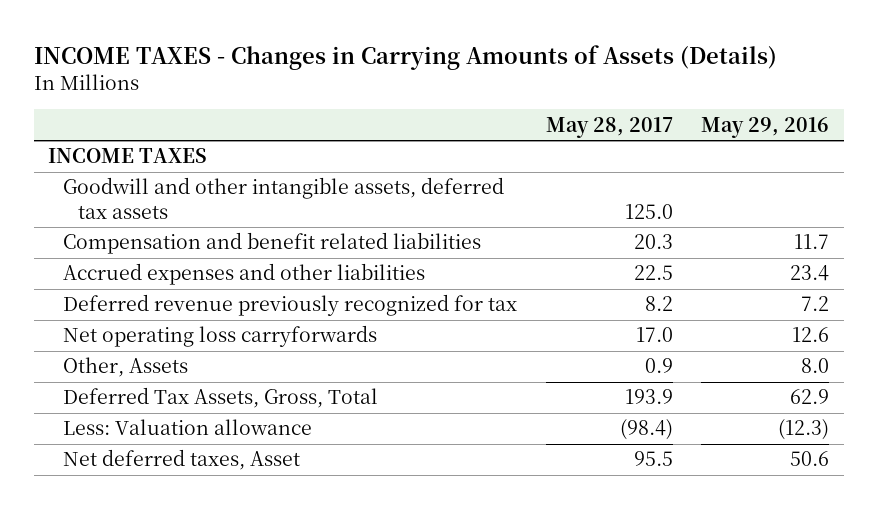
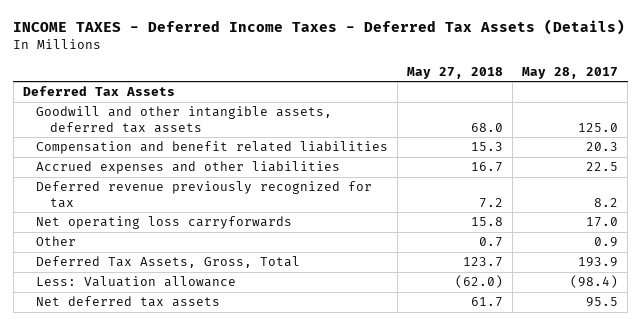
- INCOME TAXES - Changes in Carrying Amounts of Assets (Details)
+ INCOME TAXES - Deferred Income Taxes - Deferred Tax Assets (Details)
- | May 28, 2017 | May 29, 2016
+ | May 27, 2018 | May 28, 2017
- INCOME TAXES
+ Deferred Tax Assets
- Other, Assets | 0.9 | 8.0
+ Other | 0.7 | 0.9
- Net deferred taxes, Asset | 95.5 | 50.6
+ Net deferred tax assets | 61.7 | 95.5

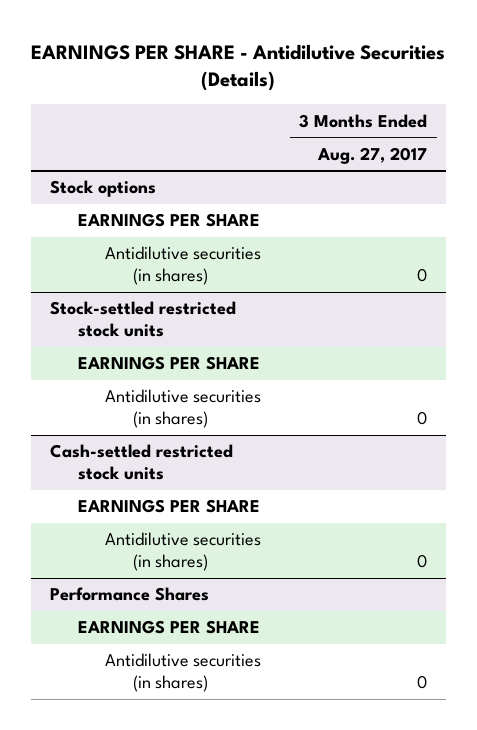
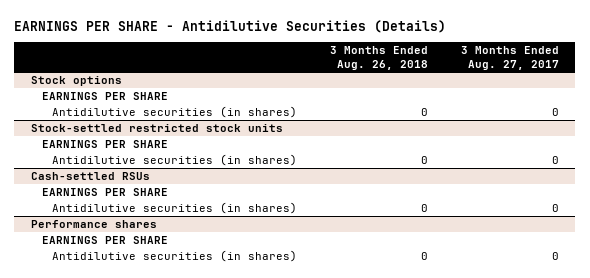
- | 3 Months Ended Aug. 27, 2017
+ | 3 Months Ended Aug. 26, 2018 | 3 Months Ended Aug. 27, 2017
- Cash-settled restricted stock units
+ Cash-settled RSUs
- Performance Shares
+ Performance shares

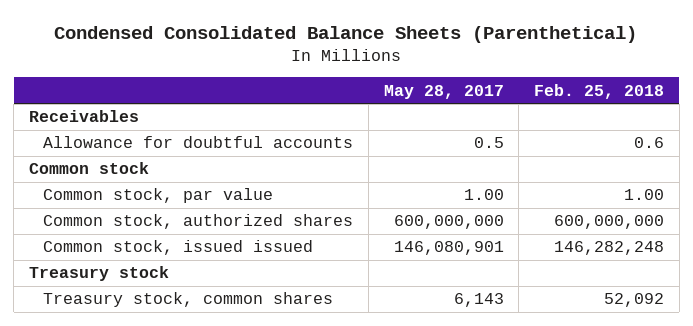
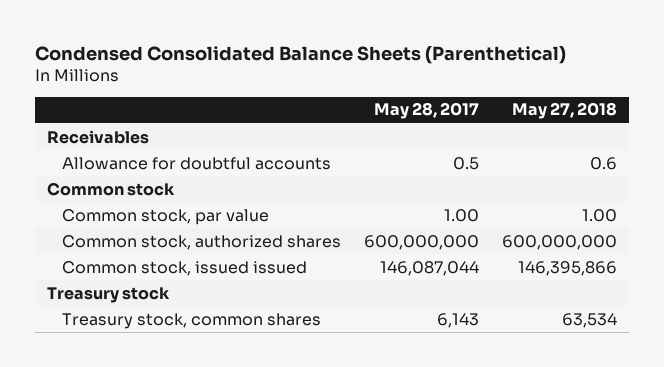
- | May 28, 2017 | Feb. 25, 2018
+ | May 28, 2017 | May 27, 2018
- Common stock, issued issued | 146,080,901 | 146,282,248
+ Common stock, issued issued | 146,087,044 | 146,395,866

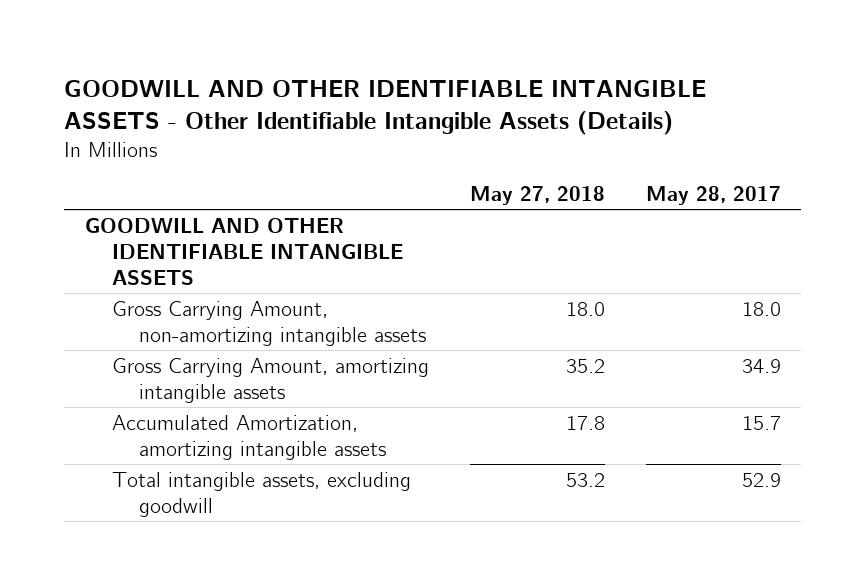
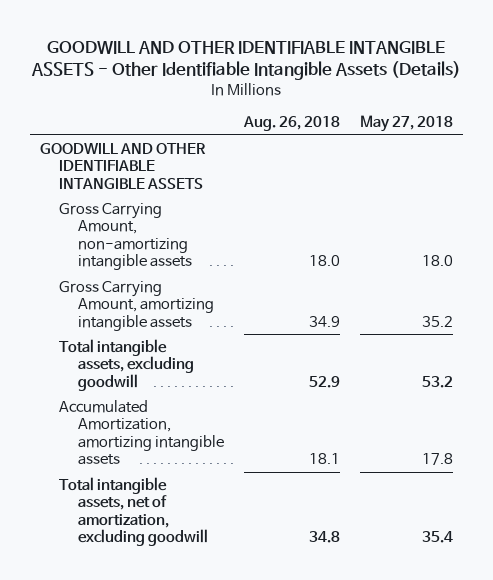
- | May 27, 2018 | May 28, 2017
+ | Aug. 26, 2018 | May 27, 2018
moved down: Accumulated Amortization, amortizing intangible assets | 18.1 | 17.8
+ Total intangible assets, net of amortization, excluding goodwill | 34.8 | 35.4

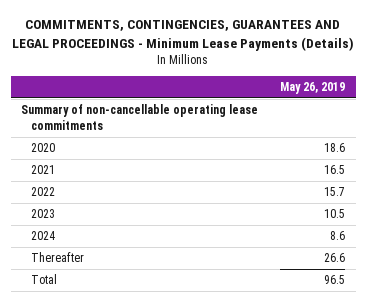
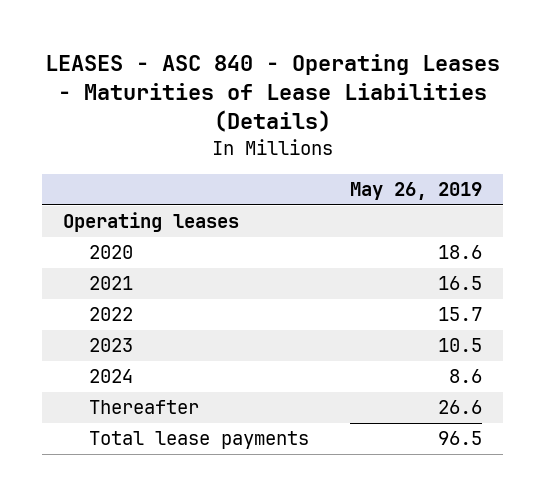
- COMMITMENTS, CONTINGENCIES, GUARANTEES AND LEGAL PROCEEDINGS - Minimum Lease Payments (Details)
+ LEASES - ASC 840 - Operating Leases - Maturities of Lease Liabilities (Details)
- Summary of non-cancellable operating lease commitments
+ Operating leases
- Total | 96.5
+ Total lease payments | 96.5

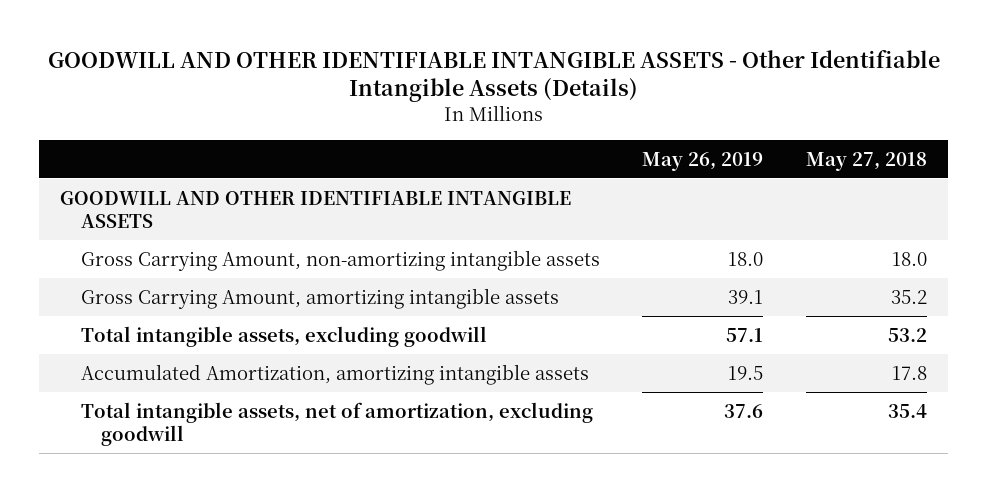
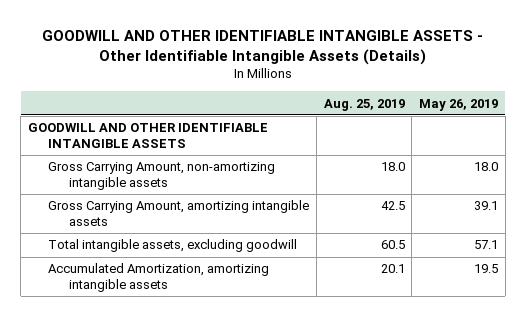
- | May 26, 2019 | May 27, 2018
+ | Aug. 25, 2019 | May 26, 2019
- Total intangible assets, net of amortization, excluding goodwill | 37.6 | 35.4

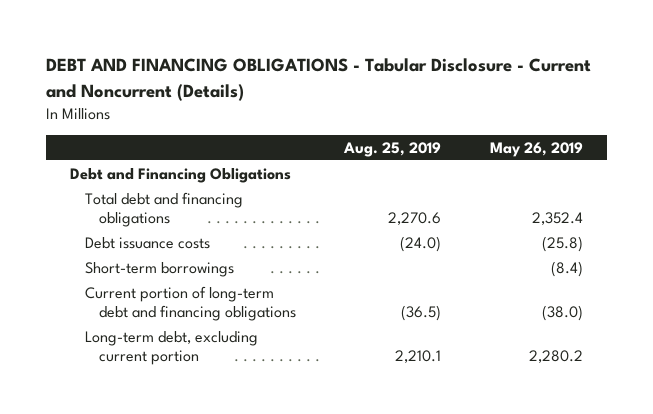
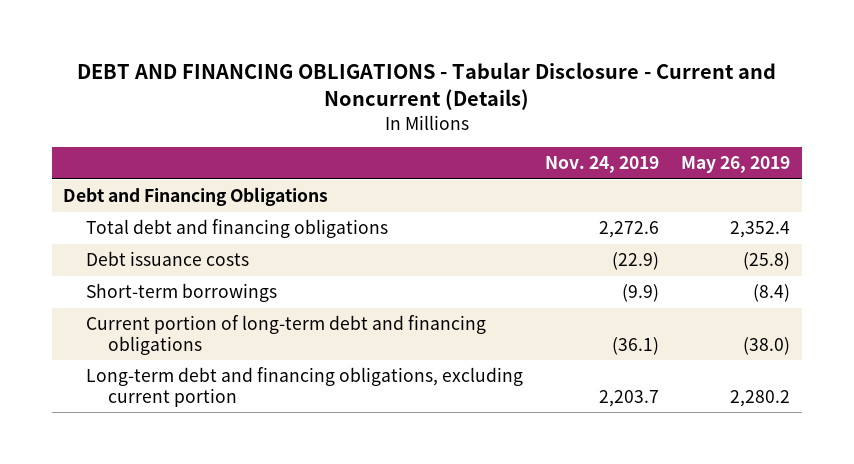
- | Aug. 25, 2019 | May 26, 2019
+ | Nov. 24, 2019 | May 26, 2019
- Long-term debt, excluding current portion | 2,210.1 | 2,280.2
+ Long-term debt and financing obligations, excluding current portion | 2,203.7 | 2,280.2

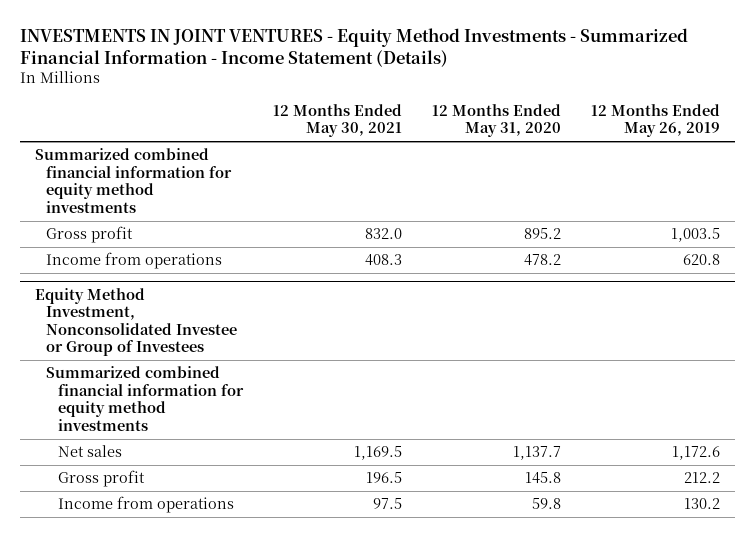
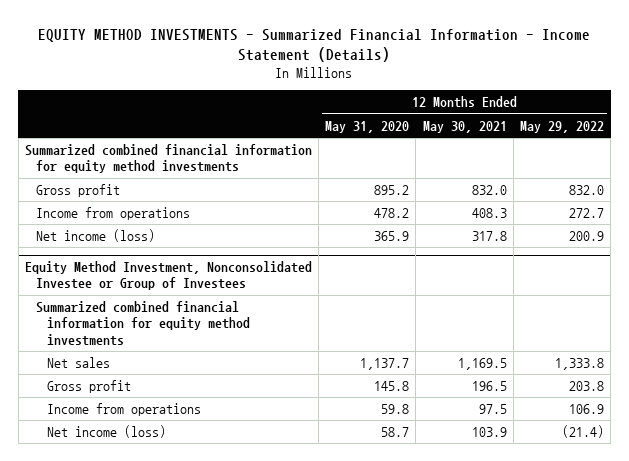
- INVESTMENTS IN JOINT VENTURES - Equity Method Investments - Summarized Financial Information - Income Statement (Details)
+ EQUITY METHOD INVESTMENTS - Summarized Financial Information - Income Statement (Details)
- | 12 Months Ended May 30, 2021 | 12 Months Ended May 31, 2020 | 12 Months Ended May 26, 2019
+ | 12 Months Ended May 31, 2020 | 12 Months Ended May 30, 2021 | 12 Months Ended May 29, 2022
+ Net income (loss) | 365.9 | 317.8 | 200.9
@ Equity Method Investment, Nonconsolidated Investee or Group of Investees
+ Net income (loss) | 58.7 | 103.9 | (21.4)

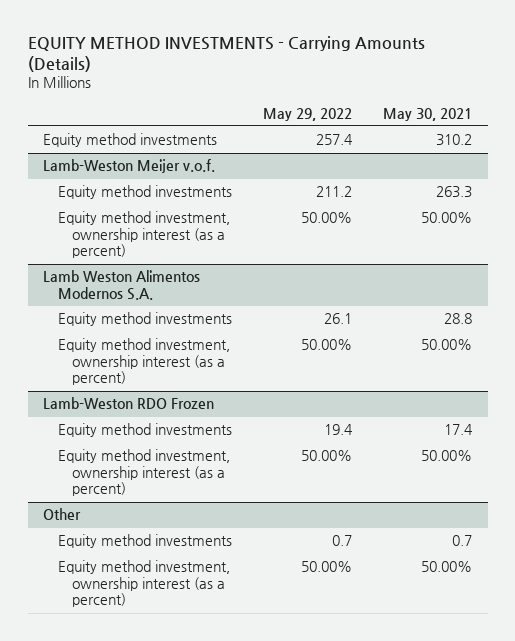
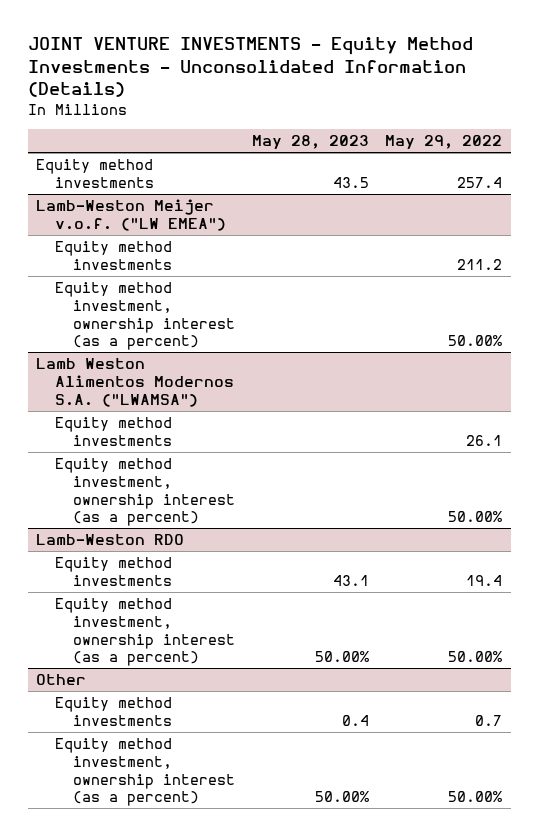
- EQUITY METHOD INVESTMENTS - Carrying Amounts (Details)
+ JOINT VENTURE INVESTMENTS - Equity Method Investments - Unconsolidated Information (Details)
- | May 29, 2022 | May 30, 2021
+ | May 28, 2023 | May 29, 2022
- Lamb-Weston Meijer v.o.f.
+ Lamb-Weston Meijer v.o.f. ("LW EMEA")
- Lamb Weston Alimentos Modernos S.A.
+ Lamb Weston Alimentos Modernos S.A. ("LWAMSA")
- Lamb-Weston RDO Frozen
+ Lamb-Weston RDO

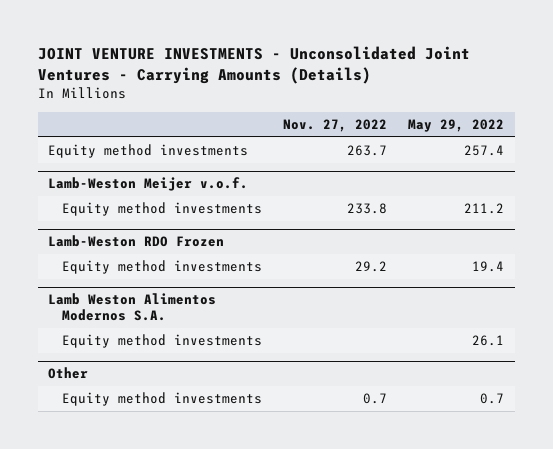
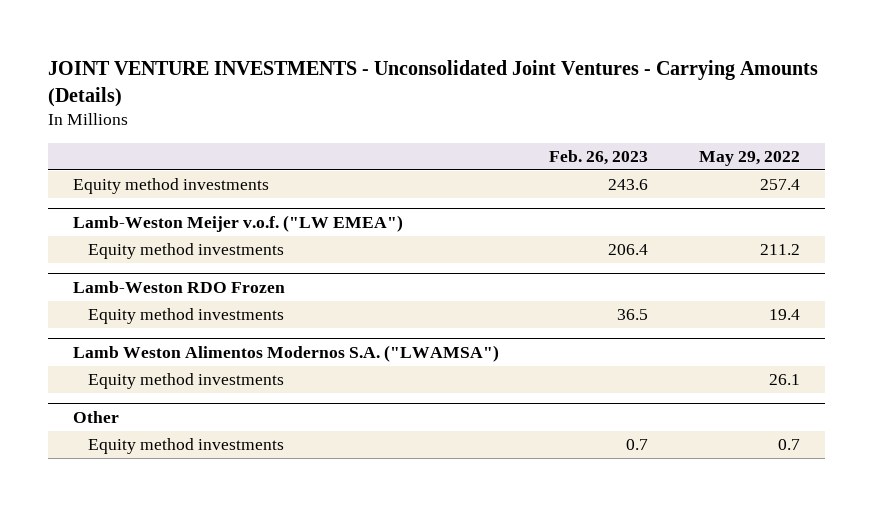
- | Nov. 27, 2022 | May 29, 2022
+ | Feb. 26, 2023 | May 29, 2022
- Lamb-Weston Meijer v.o.f.
+ Lamb-Weston Meijer v.o.f. ("LW EMEA")
- Lamb Weston Alimentos Modernos S.A.
+ Lamb Weston Alimentos Modernos S.A. ("LWAMSA")

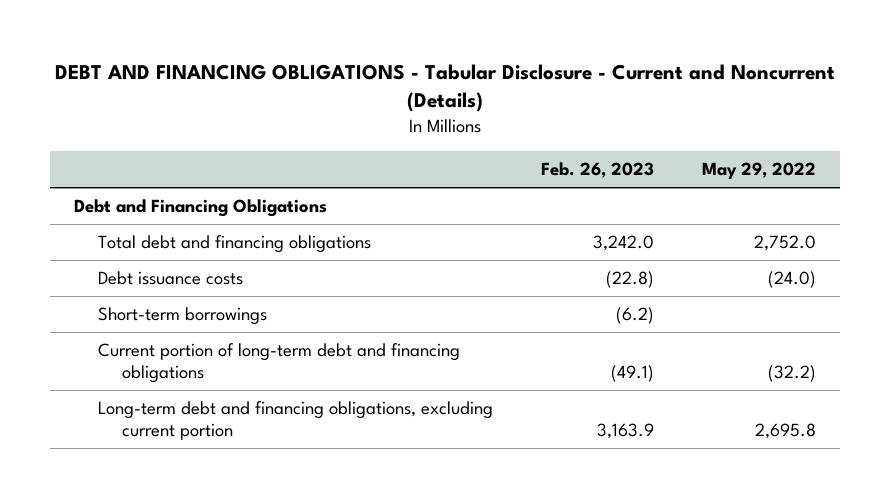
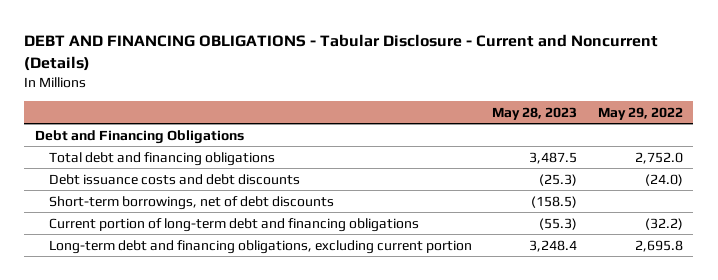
- | Feb. 26, 2023 | May 29, 2022
+ | May 28, 2023 | May 29, 2022
- Debt issuance costs | (22.8) | (24.0)
- Short-term borrowings | (6.2) |
+ Debt issuance costs and debt discounts | (25.3) | (24.0)
+ Short-term borrowings, net of debt discounts | (158.5) |

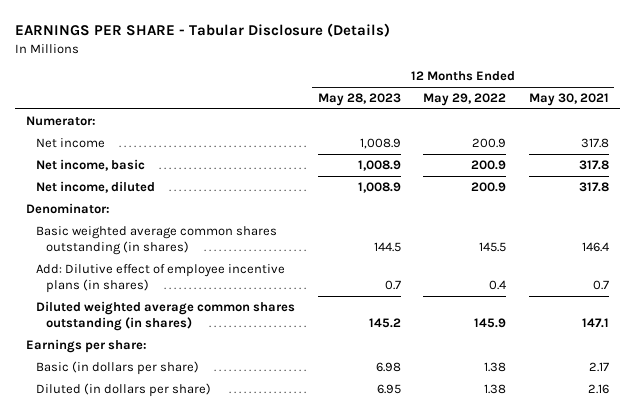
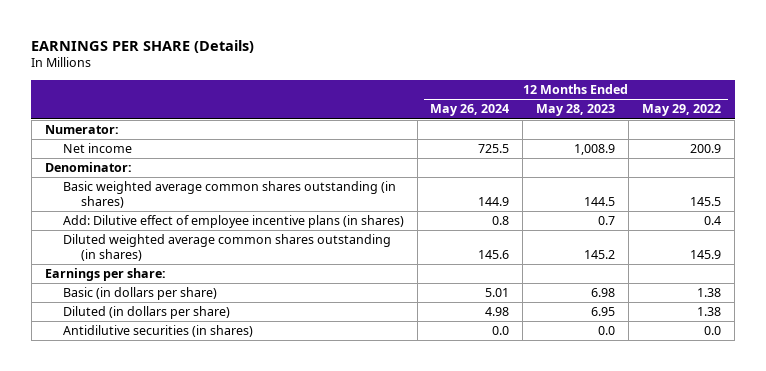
- EARNINGS PER SHARE - Tabular Disclosure (Details)
+ EARNINGS PER SHARE (Details)
- | 12 Months Ended May 28, 2023 | 12 Months Ended May 29, 2022 | 12 Months Ended May 30, 2021
+ | 12 Months Ended May 26, 2024 | 12 Months Ended May 28, 2023 | 12 Months Ended May 29, 2022
- Net income, basic | 1,008.9 | 200.9 | 317.8
- Net income, diluted | 1,008.9 | 200.9 | 317.8
+ Antidilutive securities (in shares) | 0.0 | 0.0 | 0.0

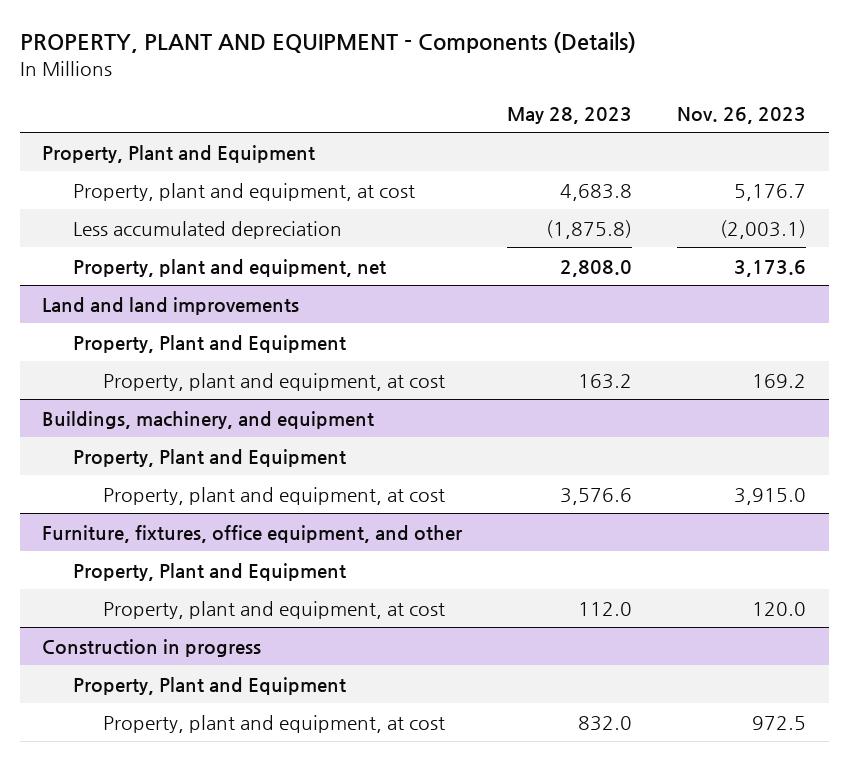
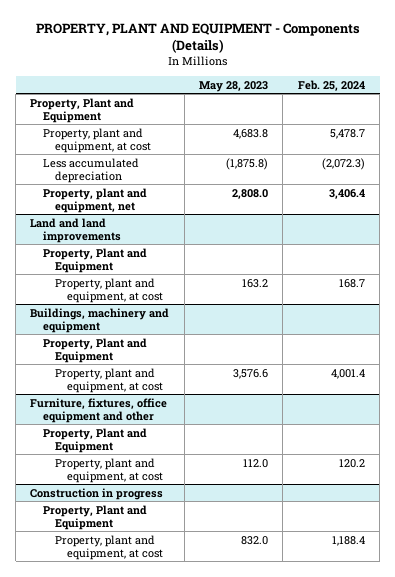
- | May 28, 2023 | Nov. 26, 2023
+ | May 28, 2023 | Feb. 25, 2024
- Buildings, machinery, and equipment
+ Buildings, machinery and equipment
- Furniture, fixtures, office equipment, and other
+ Furniture, fixtures, office equipment and other

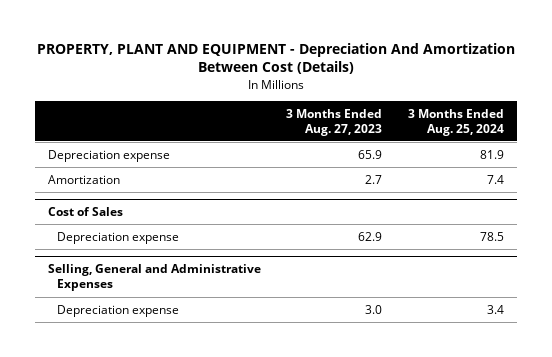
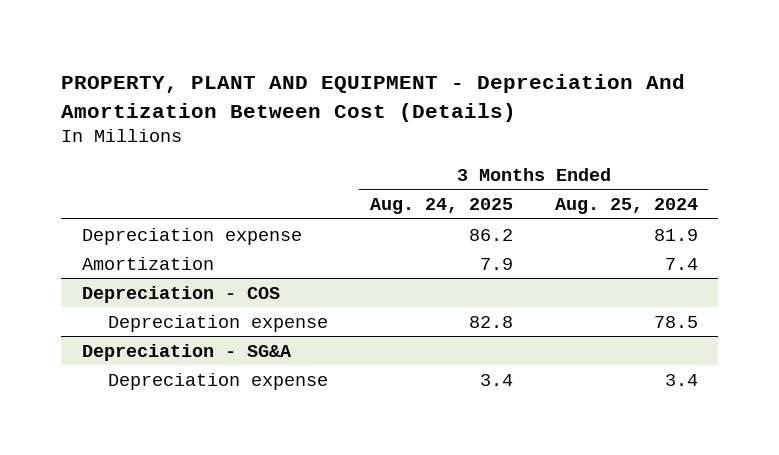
- | 3 Months Ended Aug. 27, 2023 | 3 Months Ended Aug. 25, 2024
+ | 3 Months Ended Aug. 24, 2025 | 3 Months Ended Aug. 25, 2024
- Cost of Sales
+ Depreciation - COS
- Selling, General and Administrative Expenses
+ Depreciation - SG&A

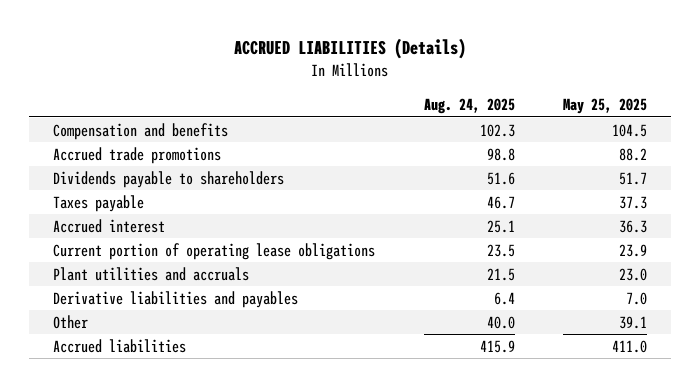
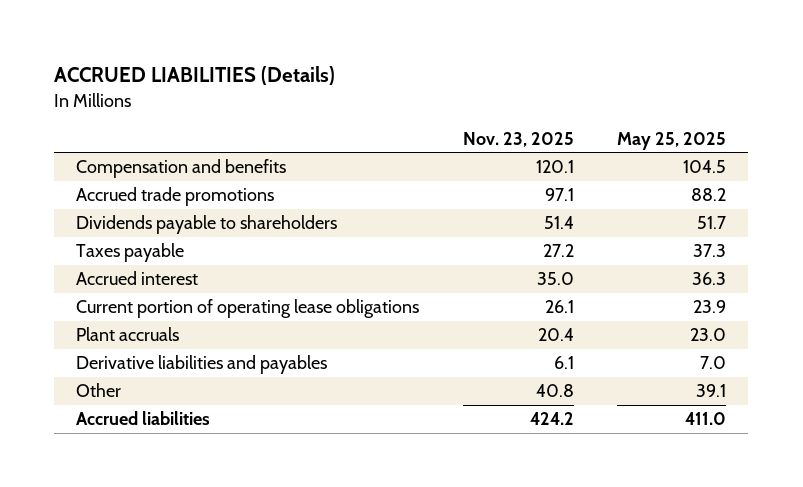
- | Aug. 24, 2025 | May 25, 2025
+ | Nov. 23, 2025 | May 25, 2025
- Plant utilities and accruals | 21.5 | 23.0
+ Plant accruals | 20.4 | 23.0

